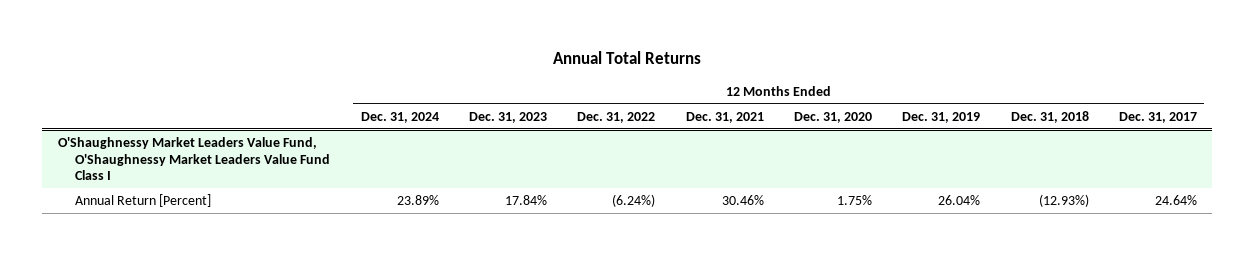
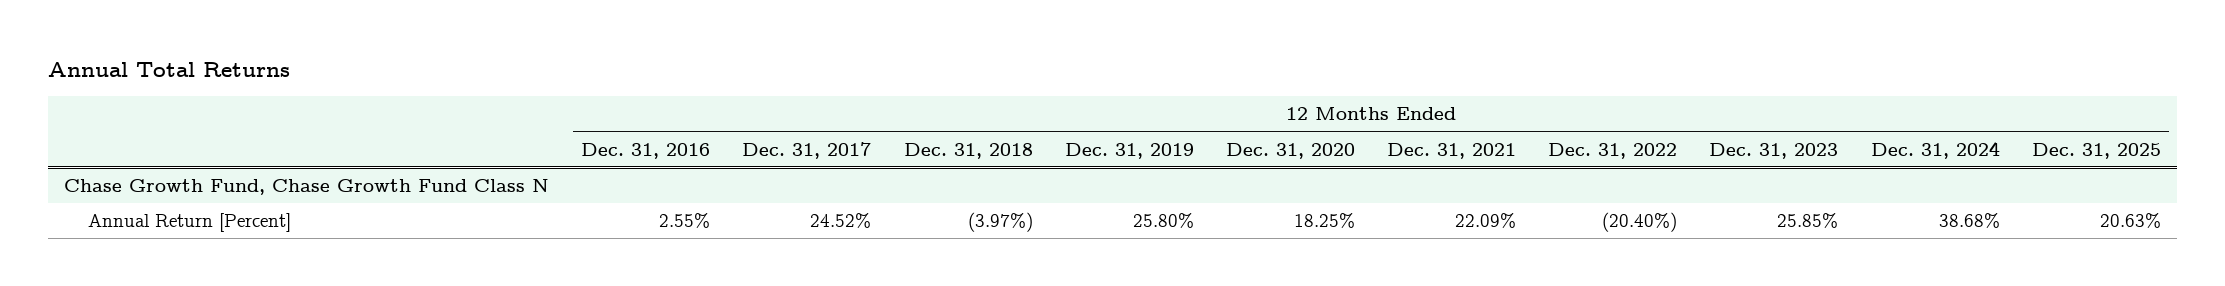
- | 12 Months Ended Dec. 31, 2024 | 12 Months Ended Dec. 31, 2023 | 12 Months Ended Dec. 31, 2022 | 12 Months Ended Dec. 31, 2021 | 12 Months Ended Dec. 31, 2020 | 12 Months Ended Dec. 31, 2019 | 12 Months Ended Dec. 31, 2018 | 12 Months Ended Dec. 31, 2017
+ | 12 Months Ended Dec. 31, 2016 | 12 Months Ended Dec. 31, 2017 | 12 Months Ended Dec. 31, 2018 | 12 Months Ended Dec. 31, 2019 | 12 Months Ended Dec. 31, 2020 | 12 Months Ended Dec. 31, 2021 | 12 Months Ended Dec. 31, 2022 | 12 Months Ended Dec. 31, 2023 | 12 Months Ended Dec. 31, 2024 | 12 Months Ended Dec. 31, 2025
- O'Shaughnessy Market Leaders Value Fund, O'Shaughnessy Market Leaders Value Fund Class I
- Annual Return [Percent] | 23.89% | 17.84% | (6.24%) | 30.46% | 1.75% | 26.04% | (12.93%) | 24.64%
+ Chase Growth Fund, Chase Growth Fund Class N
+ Annual Return [Percent] | 2.55% | 24.52% | (3.97%) | 25.80% | 18.25% | 22.09% | (20.40%) | 25.85% | 38.68% | 20.63%

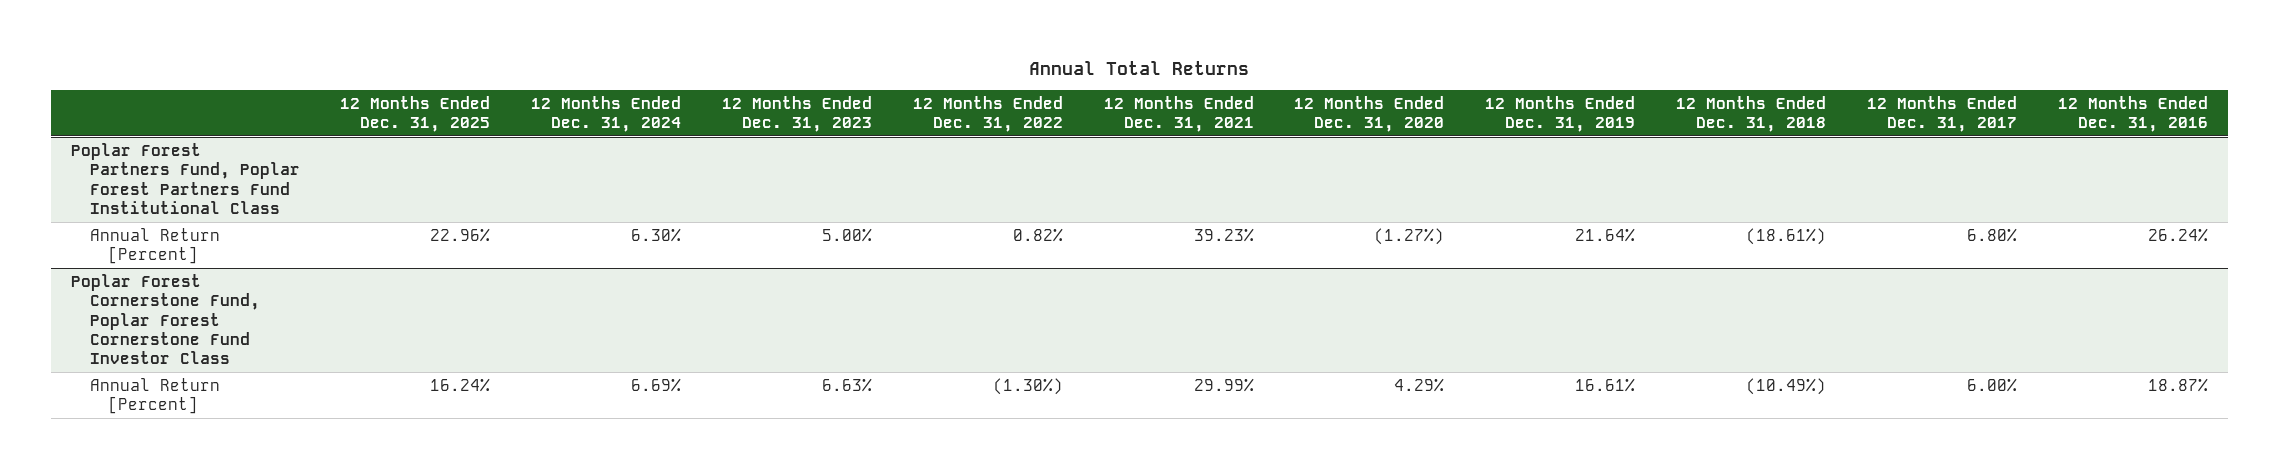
- | 12 Months Ended Dec. 31, 2016 | 12 Months Ended Dec. 31, 2017 | 12 Months Ended Dec. 31, 2018 | 12 Months Ended Dec. 31, 2019 | 12 Months Ended Dec. 31, 2020 | 12 Months Ended Dec. 31, 2021 | 12 Months Ended Dec. 31, 2022 | 12 Months Ended Dec. 31, 2023 | 12 Months Ended Dec. 31, 2024 | 12 Months Ended Dec. 31, 2025
+ | 12 Months Ended Dec. 31, 2025 | 12 Months Ended Dec. 31, 2024 | 12 Months Ended Dec. 31, 2023 | 12 Months Ended Dec. 31, 2022 | 12 Months Ended Dec. 31, 2021 | 12 Months Ended Dec. 31, 2020 | 12 Months Ended Dec. 31, 2019 | 12 Months Ended Dec. 31, 2018 | 12 Months Ended Dec. 31, 2017 | 12 Months Ended Dec. 31, 2016
- Chase Growth Fund, Chase Growth Fund Class N
- Annual Return [Percent] | 2.55% | 24.52% | (3.97%) | 25.80% | 18.25% | 22.09% | (20.40%) | 25.85% | 38.68% | 20.63%
+ Poplar Forest Partners Fund, Poplar Forest Partners Fund Institutional Class
+ Annual Return [Percent] | 22.96% | 6.30% | 5.00% | 0.82% | 39.23% | (1.27%) | 21.64% | (18.61%) | 6.80% | 26.24%
+ Poplar Forest Cornerstone Fund, Poplar Forest Cornerstone Fund Investor Class
+ Annual Return [Percent] | 16.24% | 6.69% | 6.63% | (1.30%) | 29.99% | 4.29% | 16.61% | (10.49%) | 6.00% | 18.87%

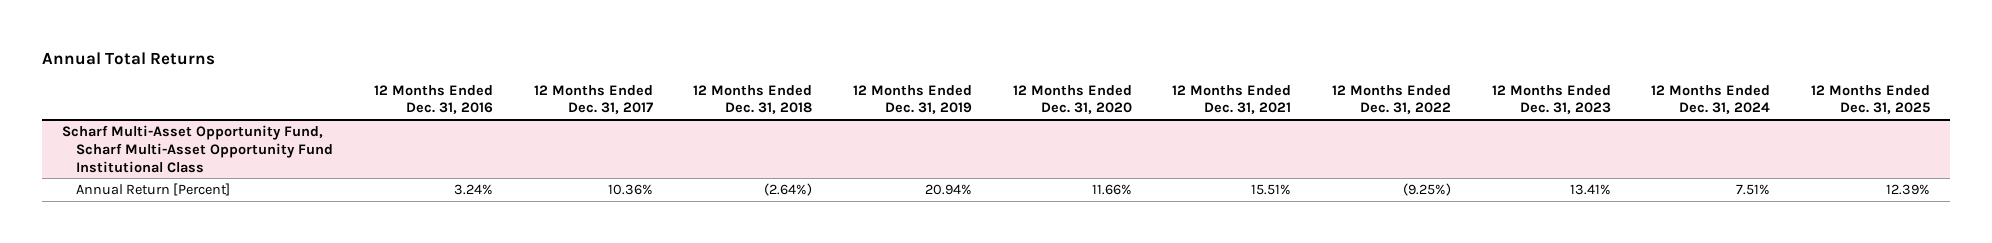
- | 12 Months Ended Dec. 31, 2025 | 12 Months Ended Dec. 31, 2024 | 12 Months Ended Dec. 31, 2023 | 12 Months Ended Dec. 31, 2022 | 12 Months Ended Dec. 31, 2021 | 12 Months Ended Dec. 31, 2020 | 12 Months Ended Dec. 31, 2019 | 12 Months Ended Dec. 31, 2018 | 12 Months Ended Dec. 31, 2017 | 12 Months Ended Dec. 31, 2016
+ | 12 Months Ended Dec. 31, 2016 | 12 Months Ended Dec. 31, 2017 | 12 Months Ended Dec. 31, 2018 | 12 Months Ended Dec. 31, 2019 | 12 Months Ended Dec. 31, 2020 | 12 Months Ended Dec. 31, 2021 | 12 Months Ended Dec. 31, 2022 | 12 Months Ended Dec. 31, 2023 | 12 Months Ended Dec. 31, 2024 | 12 Months Ended Dec. 31, 2025
- Poplar Forest Partners Fund, Poplar Forest Partners Fund Institutional Class
- Annual Return [Percent] | 22.96% | 6.30% | 5.00% | 0.82% | 39.23% | (1.27%) | 21.64% | (18.61%) | 6.80% | 26.24%
- Poplar Forest Cornerstone Fund, Poplar Forest Cornerstone Fund Investor Class
- Annual Return [Percent] | 16.24% | 6.69% | 6.63% | (1.30%) | 29.99% | 4.29% | 16.61% | (10.49%) | 6.00% | 18.87%
+ Scharf Multi-Asset Opportunity Fund, Scharf Multi-Asset Opportunity Fund Institutional Class
+ Annual Return [Percent] | 3.24% | 10.36% | (2.64%) | 20.94% | 11.66% | 15.51% | (9.25%) | 13.41% | 7.51% | 12.39%

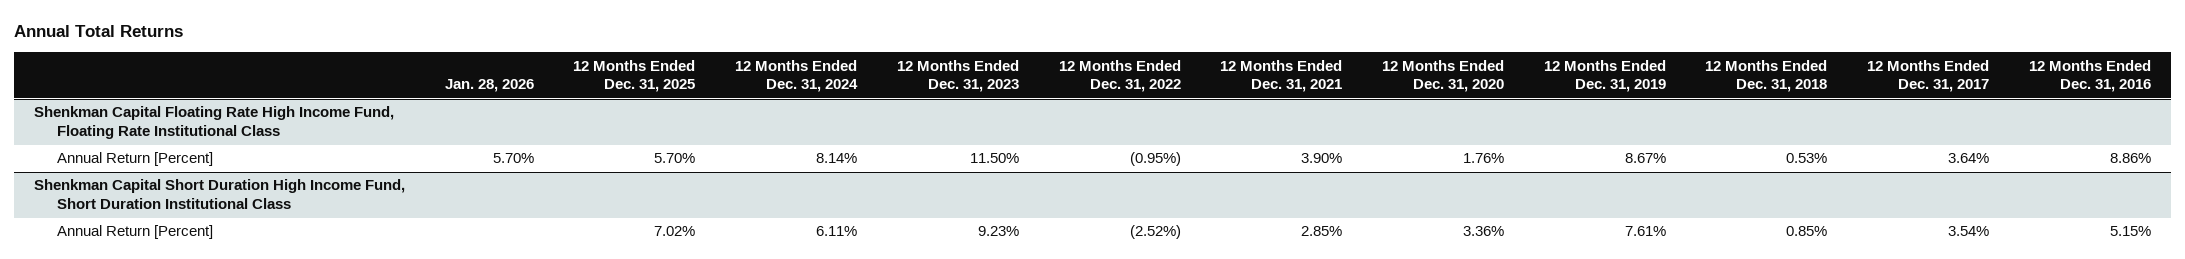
- | 12 Months Ended Dec. 31, 2016 | 12 Months Ended Dec. 31, 2017 | 12 Months Ended Dec. 31, 2018 | 12 Months Ended Dec. 31, 2019 | 12 Months Ended Dec. 31, 2020 | 12 Months Ended Dec. 31, 2021 | 12 Months Ended Dec. 31, 2022 | 12 Months Ended Dec. 31, 2023 | 12 Months Ended Dec. 31, 2024 | 12 Months Ended Dec. 31, 2025
+ | Jan. 28, 2026 | 12 Months Ended Dec. 31, 2025 | 12 Months Ended Dec. 31, 2024 | 12 Months Ended Dec. 31, 2023 | 12 Months Ended Dec. 31, 2022 | 12 Months Ended Dec. 31, 2021 | 12 Months Ended Dec. 31, 2020 | 12 Months Ended Dec. 31, 2019 | 12 Months Ended Dec. 31, 2018 | 12 Months Ended Dec. 31, 2017 | 12 Months Ended Dec. 31, 2016
- Scharf Multi-Asset Opportunity Fund, Scharf Multi-Asset Opportunity Fund Institutional Class
- Annual Return [Percent] | 3.24% | 10.36% | (2.64%) | 20.94% | 11.66% | 15.51% | (9.25%) | 13.41% | 7.51% | 12.39%
+ Shenkman Capital Floating Rate High Income Fund, Floating Rate Institutional Class
+ Annual Return [Percent] | 5.70% | 5.70% | 8.14% | 11.50% | (0.95%) | 3.90% | 1.76% | 8.67% | 0.53% | 3.64% | 8.86%
+ Shenkman Capital Short Duration High Income Fund, Short Duration Institutional Class
+ Annual Return [Percent] | | 7.02% | 6.11% | 9.23% | (2.52%) | 2.85% | 3.36% | 7.61% | 0.85% | 3.54% | 5.15%

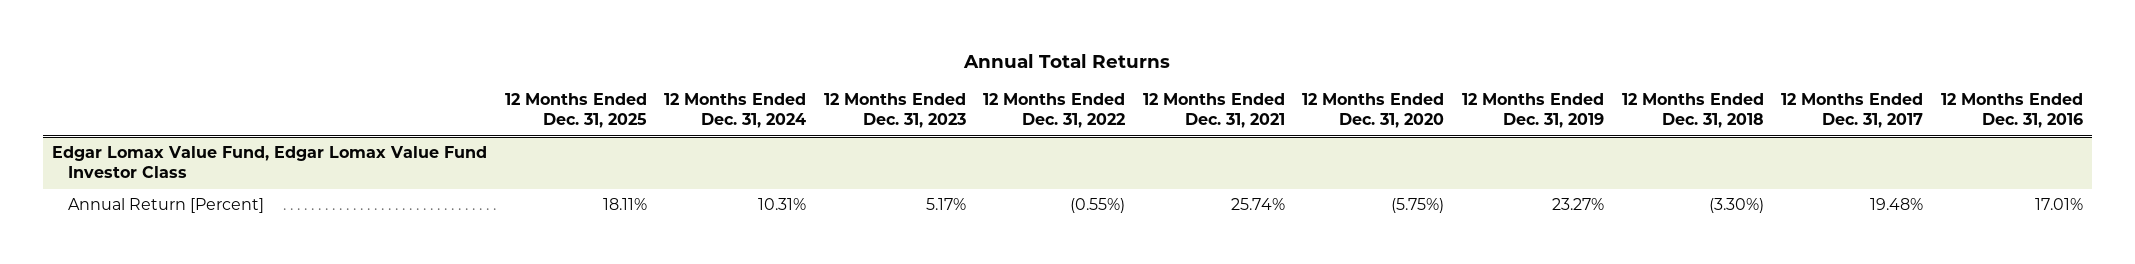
- | Jan. 28, 2026 | 12 Months Ended Dec. 31, 2025 | 12 Months Ended Dec. 31, 2024 | 12 Months Ended Dec. 31, 2023 | 12 Months Ended Dec. 31, 2022 | 12 Months Ended Dec. 31, 2021 | 12 Months Ended Dec. 31, 2020 | 12 Months Ended Dec. 31, 2019 | 12 Months Ended Dec. 31, 2018 | 12 Months Ended Dec. 31, 2017 | 12 Months Ended Dec. 31, 2016
+ | 12 Months Ended Dec. 31, 2025 | 12 Months Ended Dec. 31, 2024 | 12 Months Ended Dec. 31, 2023 | 12 Months Ended Dec. 31, 2022 | 12 Months Ended Dec. 31, 2021 | 12 Months Ended Dec. 31, 2020 | 12 Months Ended Dec. 31, 2019 | 12 Months Ended Dec. 31, 2018 | 12 Months Ended Dec. 31, 2017 | 12 Months Ended Dec. 31, 2016
- Shenkman Capital Floating Rate High Income Fund, Floating Rate Institutional Class
- Annual Return [Percent] | 5.70% | 5.70% | 8.14% | 11.50% | (0.95%) | 3.90% | 1.76% | 8.67% | 0.53% | 3.64% | 8.86%
- Shenkman Capital Short Duration High Income Fund, Short Duration Institutional Class
- Annual Return [Percent] | | 7.02% | 6.11% | 9.23% | (2.52%) | 2.85% | 3.36% | 7.61% | 0.85% | 3.54% | 5.15%
+ Edgar Lomax Value Fund, Edgar Lomax Value Fund Investor Class
+ Annual Return [Percent] | 18.11% | 10.31% | 5.17% | (0.55%) | 25.74% | (5.75%) | 23.27% | (3.30%) | 19.48% | 17.01%

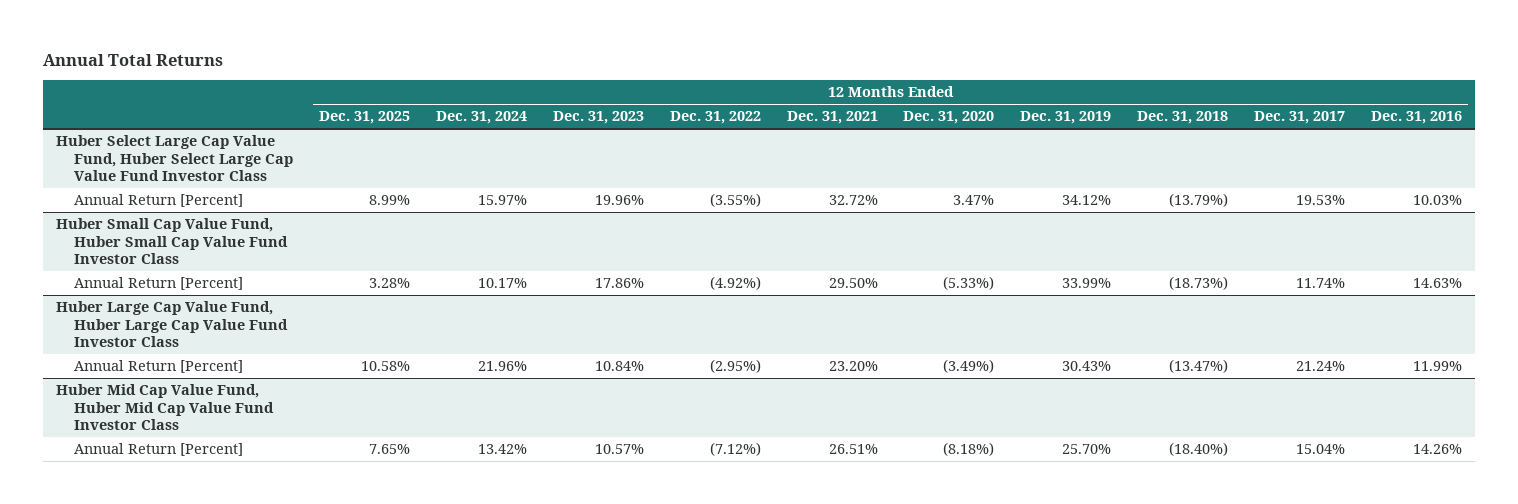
- Edgar Lomax Value Fund, Edgar Lomax Value Fund Investor Class
- Annual Return [Percent] | 18.11% | 10.31% | 5.17% | (0.55%) | 25.74% | (5.75%) | 23.27% | (3.30%) | 19.48% | 17.01%
+ Huber Select Large Cap Value Fund, Huber Select Large Cap Value Fund Investor Class
+ Annual Return [Percent] | 8.99% | 15.97% | 19.96% | (3.55%) | 32.72% | 3.47% | 34.12% | (13.79%) | 19.53% | 10.03%
+ Huber Small Cap Value Fund, Huber Small Cap Value Fund Investor Class
+ Annual Return [Percent] | 3.28% | 10.17% | 17.86% | (4.92%) | 29.50% | (5.33%) | 33.99% | (18.73%) | 11.74% | 14.63%
+ Huber Large Cap Value Fund, Huber Large Cap Value Fund Investor Class
+ Annual Return [Percent] | 10.58% | 21.96% | 10.84% | (2.95%) | 23.20% | (3.49%) | 30.43% | (13.47%) | 21.24% | 11.99%
+ Huber Mid Cap Value Fund, Huber Mid Cap Value Fund Investor Class
+ Annual Return [Percent] | 7.65% | 13.42% | 10.57% | (7.12%) | 26.51% | (8.18%) | 25.70% | (18.40%) | 15.04% | 14.26%

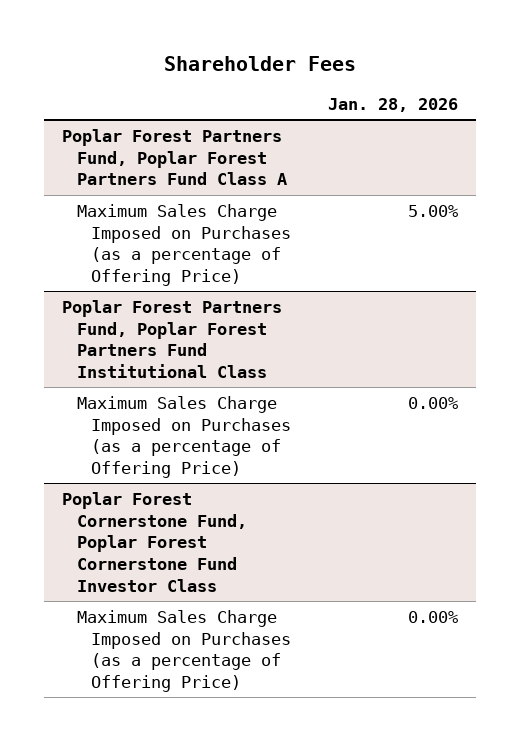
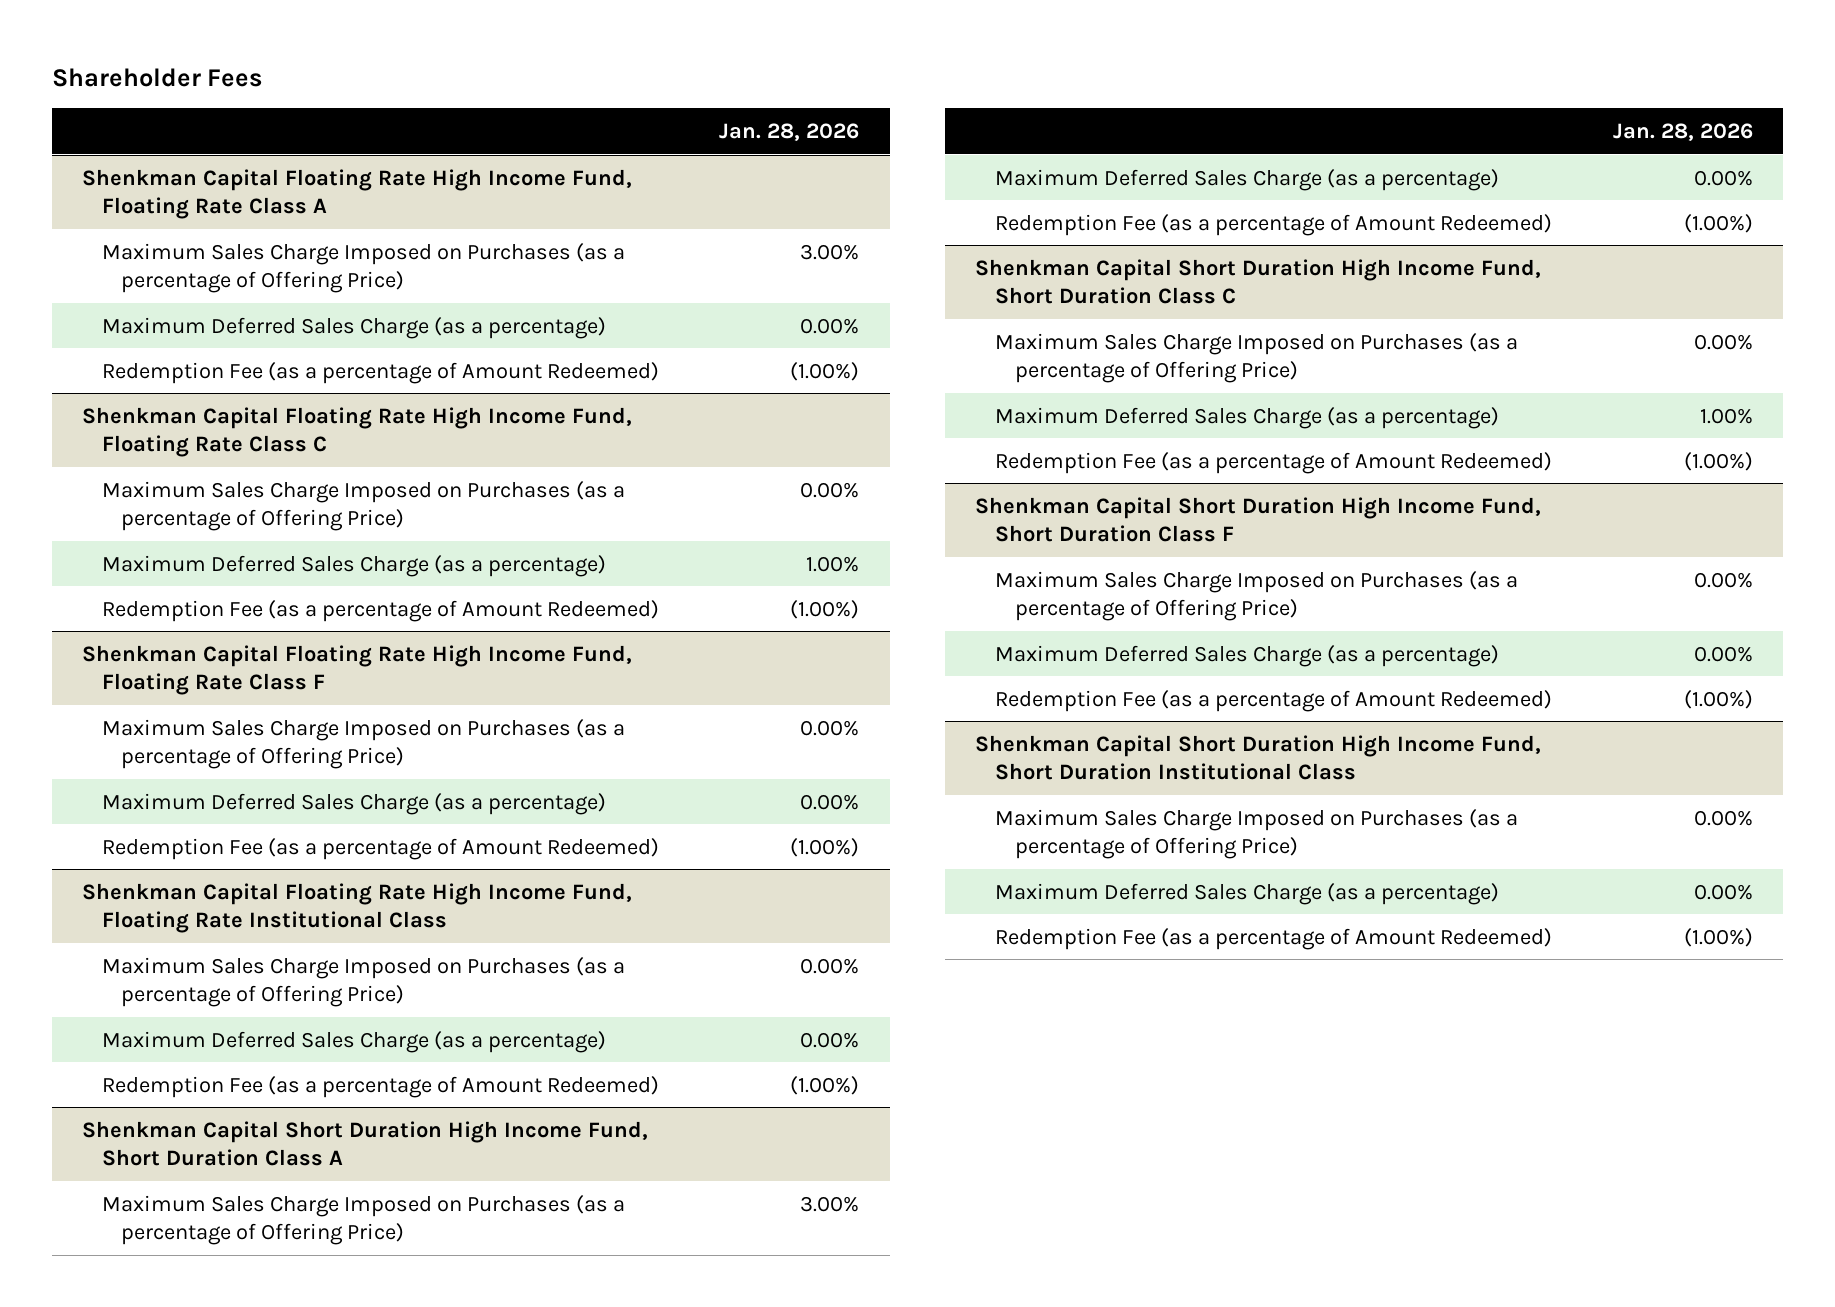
- Poplar Forest Partners Fund, Poplar Forest Partners Fund Class A
- Maximum Sales Charge Imposed on Purchases (as a percentage of Offering Price) | 5.00%
- Poplar Forest Partners Fund, Poplar Forest Partners Fund Institutional Class
+ Shenkman Capital Floating Rate High Income Fund, Floating Rate Class A
+ Maximum Sales Charge Imposed on Purchases (as a percentage of Offering Price) | 3.00%
+ Maximum Deferred Sales Charge (as a percentage) | 0.00%
+ Redemption Fee (as a percentage of Amount Redeemed) | (1.00%)
+ Shenkman Capital Floating Rate High Income Fund, Floating Rate Class C
- Poplar Forest Cornerstone Fund, Poplar Forest Cornerstone Fund Investor Class
+ Maximum Deferred Sales Charge (as a percentage) | 1.00%
+ Redemption Fee (as a percentage of Amount Redeemed) | (1.00%)
+ Shenkman Capital Floating Rate High Income Fund, Floating Rate Class F
+ Maximum Deferred Sales Charge (as a percentage) | 0.00%
+ Redemption Fee (as a percentage of Amount Redeemed) | (1.00%)
+ Shenkman Capital Floating Rate High Income Fund, Floating Rate Institutional Class
+ Maximum Sales Charge Imposed on Purchases (as a percentage of Offering Price) | 0.00%
+ Maximum Deferred Sales Charge (as a percentage) | 0.00%
+ Redemption Fee (as a percentage of Amount Redeemed) | (1.00%)
+ Shenkman Capital Short Duration High Income Fund, Short Duration Class A
+ Maximum Sales Charge Imposed on Purchases (as a percentage of Offering Price) | 3.00%
+ Maximum Deferred Sales Charge (as a percentage) | 0.00%
+ Redemption Fee (as a percentage of Amount Redeemed) | (1.00%)
+ Shenkman Capital Short Duration High Income Fund, Short Duration Class C
+ Maximum Sales Charge Imposed on Purchases (as a percentage of Offering Price) | 0.00%
+ Maximum Deferred Sales Charge (as a percentage) | 1.00%
+ Redemption Fee (as a percentage of Amount Redeemed) | (1.00%)
+ Shenkman Capital Short Duration High Income Fund, Short Duration Class F
+ Maximum Sales Charge Imposed on Purchases (as a percentage of Offering Price) | 0.00%
+ Maximum Deferred Sales Charge (as a percentage) | 0.00%
+ Redemption Fee (as a percentage of Amount Redeemed) | (1.00%)
+ Shenkman Capital Short Duration High Income Fund, Short Duration Institutional Class
+ Maximum Sales Charge Imposed on Purchases (as a percentage of Offering Price) | 0.00%
+ Maximum Deferred Sales Charge (as a percentage) | 0.00%
+ Redemption Fee (as a percentage of Amount Redeemed) | (1.00%)

